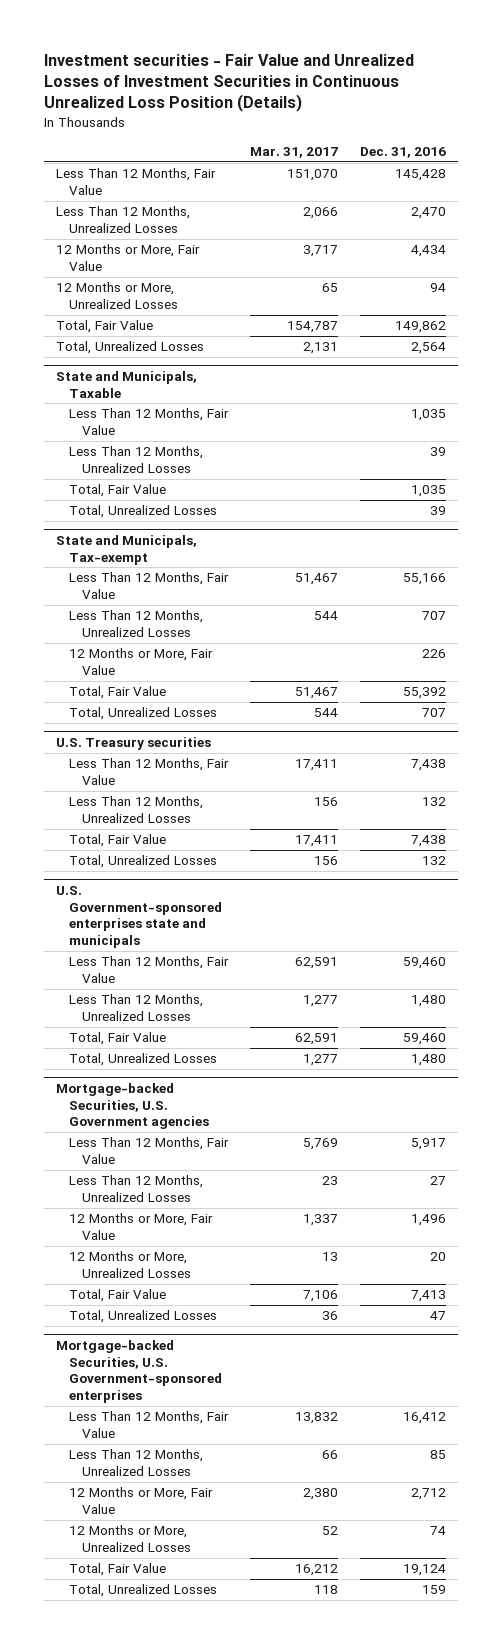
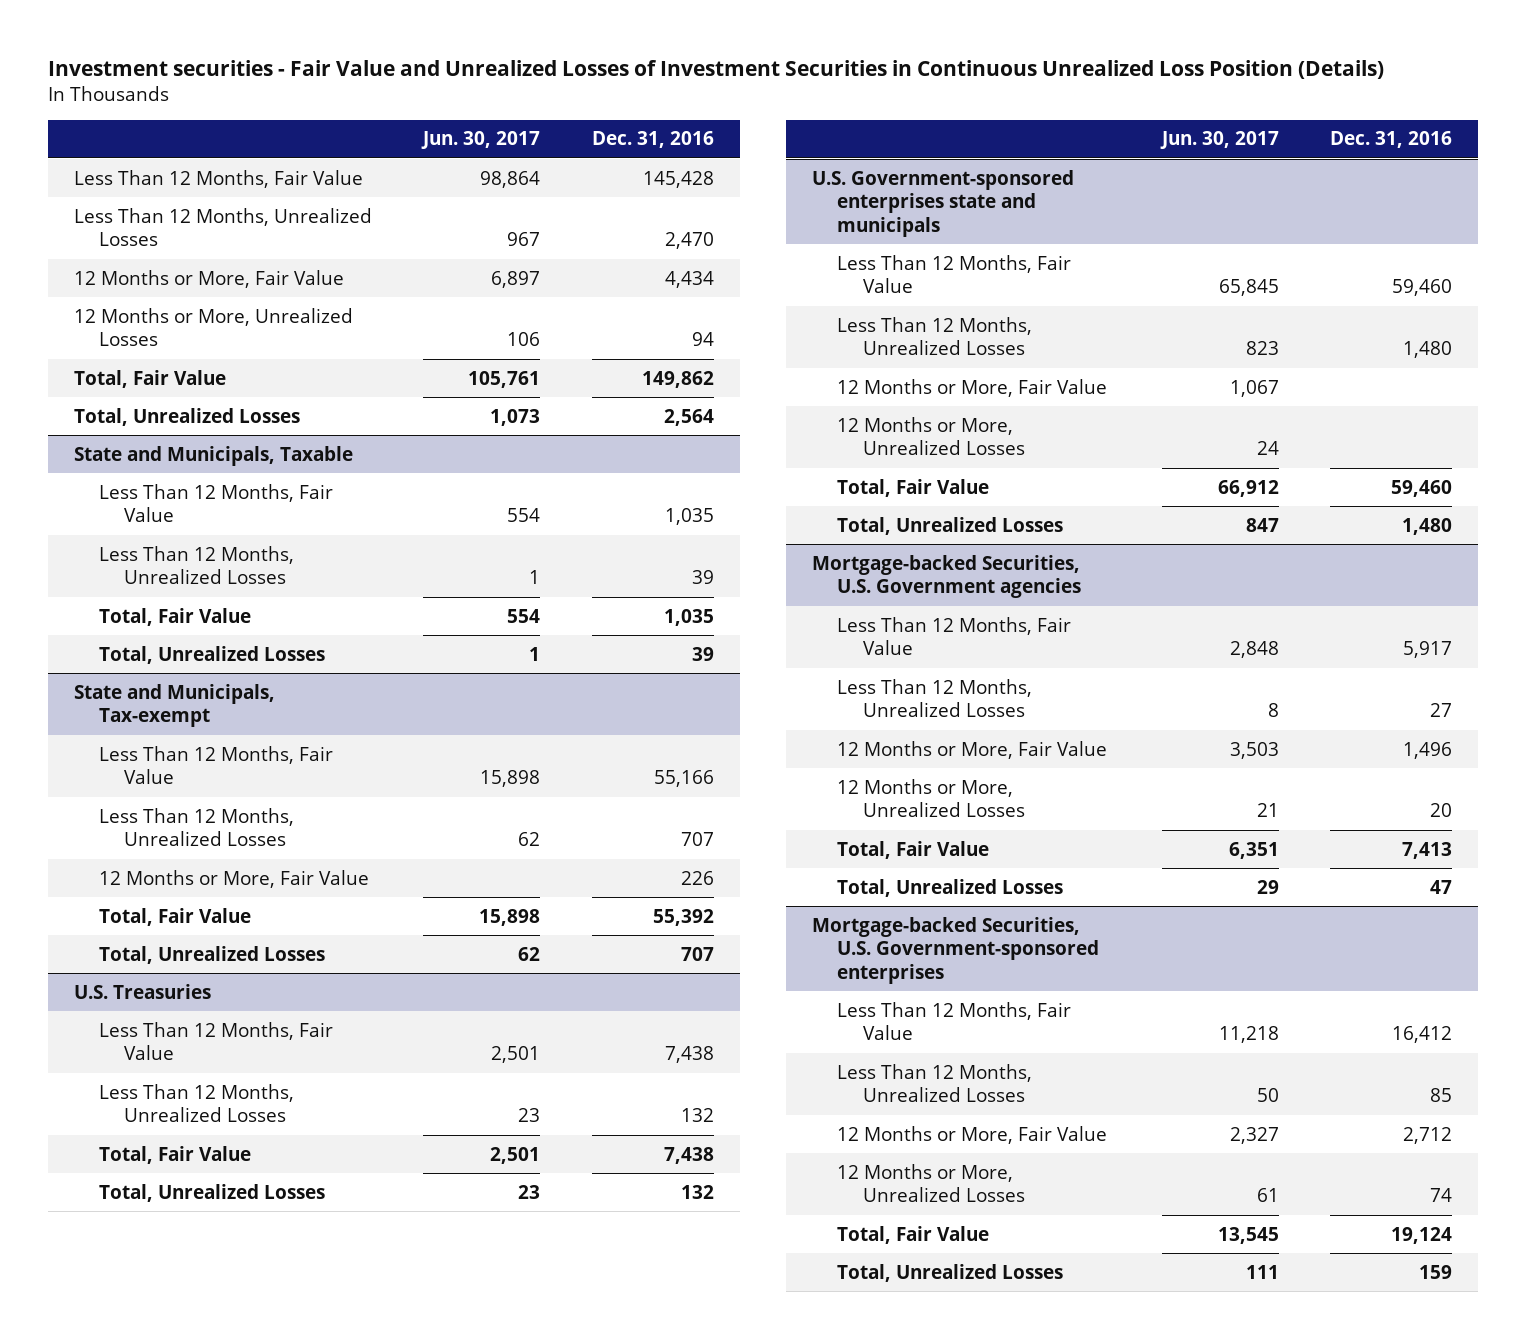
- | Mar. 31, 2017 | Dec. 31, 2016
+ | Jun. 30, 2017 | Dec. 31, 2016
- U.S. Treasury securities
+ U.S. Treasuries
@ U.S. Government-sponsored enterprises state and municipals
+ 12 Months or More, Fair Value | 1,067 |
+ 12 Months or More, Unrealized Losses | 24 |

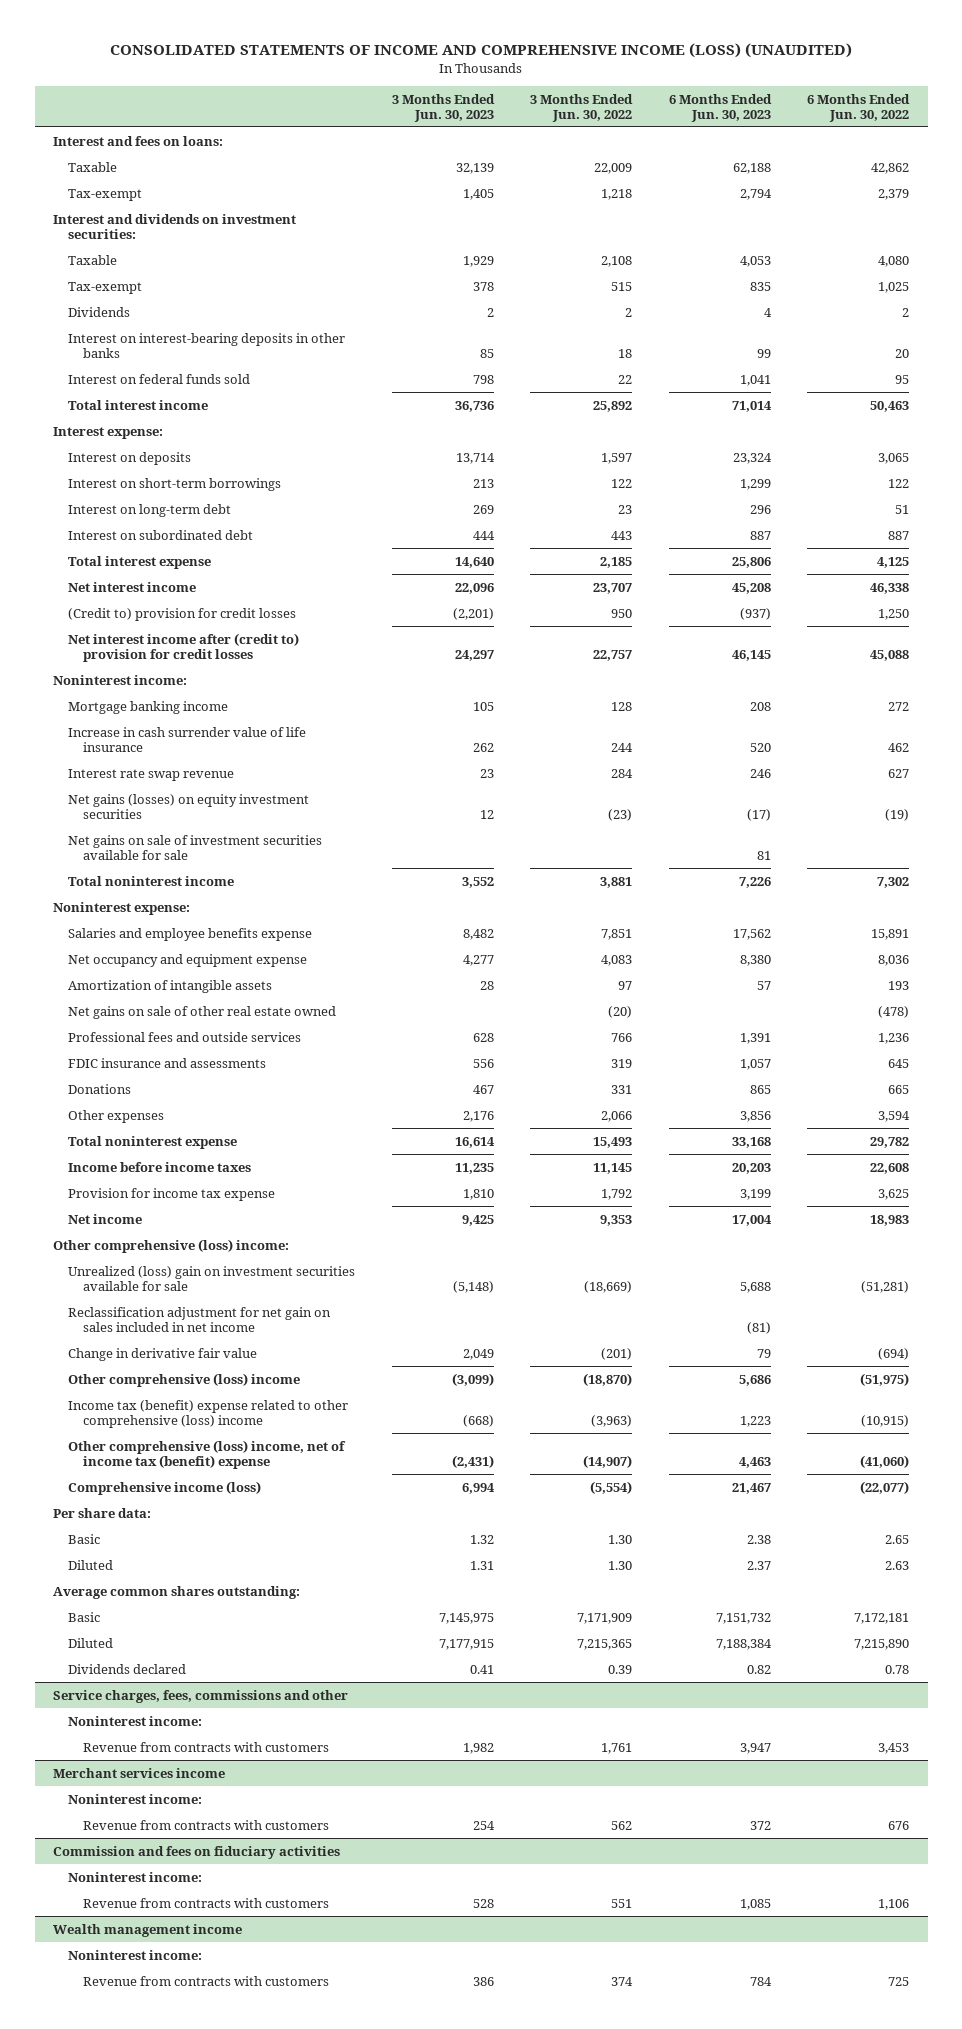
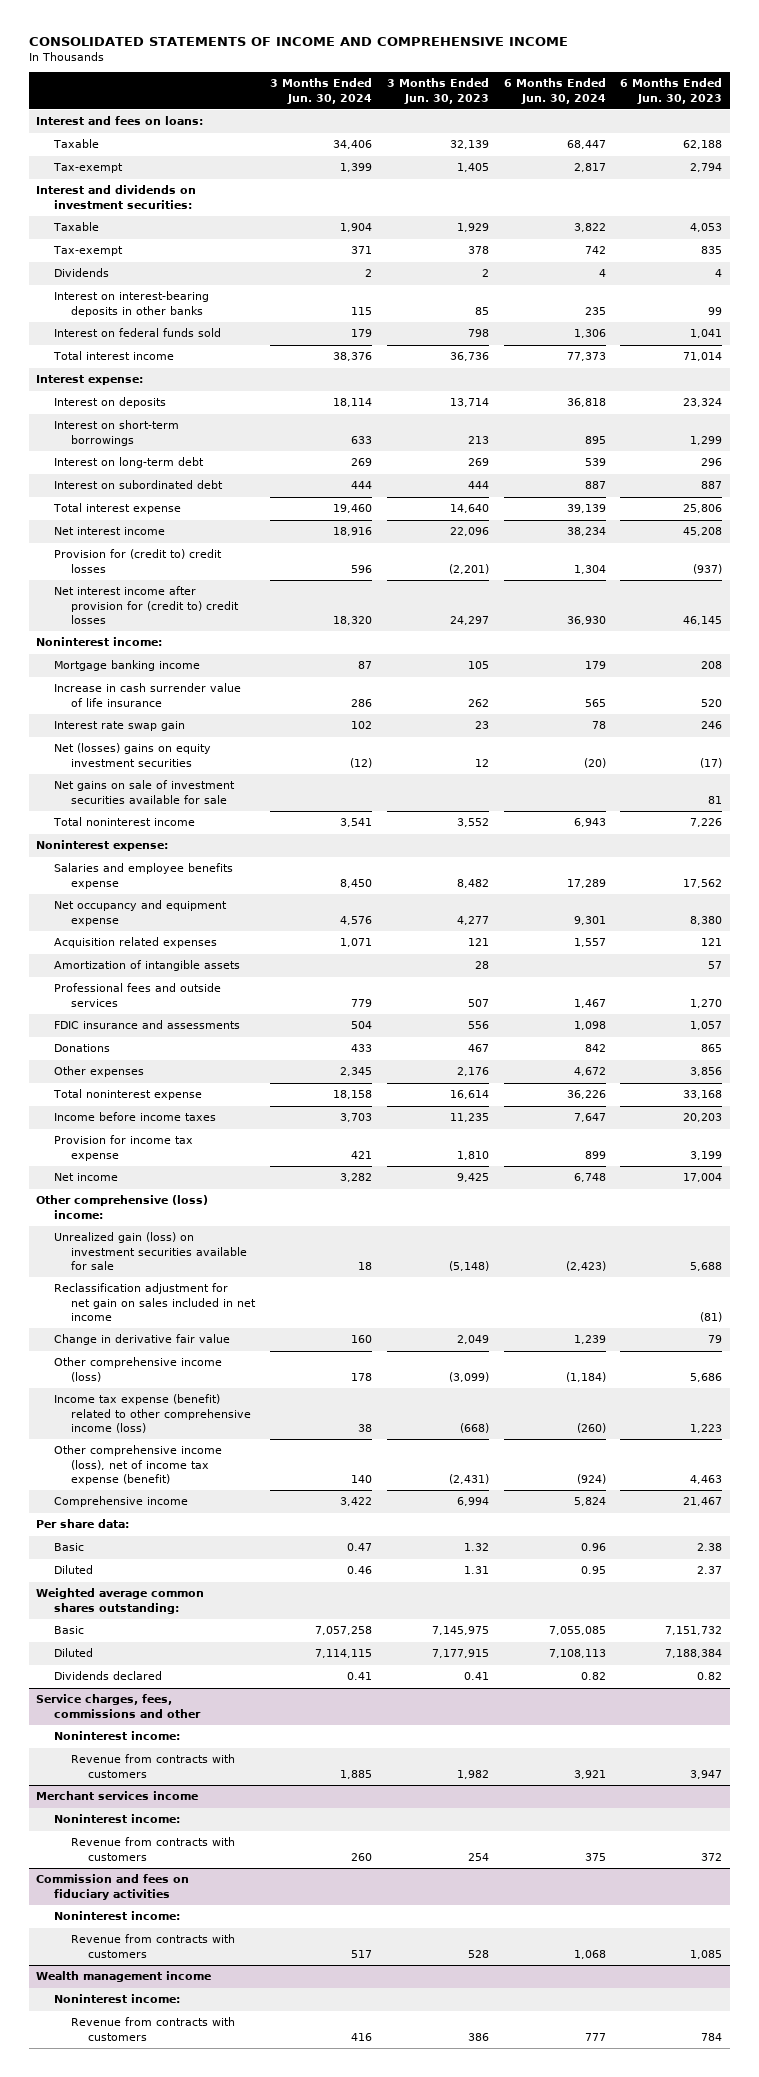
- CONSOLIDATED STATEMENTS OF INCOME AND COMPREHENSIVE INCOME (LOSS) (UNAUDITED)
+ CONSOLIDATED STATEMENTS OF INCOME AND COMPREHENSIVE INCOME
- | 3 Months Ended Jun. 30, 2023 | 3 Months Ended Jun. 30, 2022 | 6 Months Ended Jun. 30, 2023 | 6 Months Ended Jun. 30, 2022
+ | 3 Months Ended Jun. 30, 2024 | 3 Months Ended Jun. 30, 2023 | 6 Months Ended Jun. 30, 2024 | 6 Months Ended Jun. 30, 2023
- (Credit to) provision for credit losses | (2,201) | 950 | (937) | 1,250
- Net interest income after (credit to) provision for credit losses | 24,297 | 22,757 | 46,145 | 45,088
+ Provision for (credit to) credit losses | 596 | (2,201) | 1,304 | (937)
+ Net interest income after provision for (credit to) credit losses | 18,320 | 24,297 | 36,930 | 46,145
- Interest rate swap revenue | 23 | 284 | 246 | 627
- Net gains (losses) on equity investment securities | 12 | (23) | (17) | (19)
+ Interest rate swap gain | 102 | 23 | 78 | 246
+ Net (losses) gains on equity investment securities | (12) | 12 | (20) | (17)
+ Acquisition related expenses | 1,071 | 121 | 1,557 | 121
- Net gains on sale of other real estate owned | | (20) | | (478)
- Professional fees and outside services | 628 | 766 | 1,391 | 1,236
+ Professional fees and outside services | 779 | 507 | 1,467 | 1,270
- Unrealized (loss) gain on investment securities available for sale | (5,148) | (18,669) | 5,688 | (51,281)
+ Unrealized gain (loss) on investment securities available for sale | 18 | (5,148) | (2,423) | 5,688
- Other comprehensive (loss) income | (3,099) | (18,870) | 5,686 | (51,975)
- Income tax (benefit) expense related to other comprehensive (loss) income | (668) | (3,963) | 1,223 | (10,915)
- Other comprehensive (loss) income, net of income tax (benefit) expense | (2,431) | (14,907) | 4,463 | (41,060)
- Comprehensive income (loss) | 6,994 | (5,554) | 21,467 | (22,077)
+ Other comprehensive income (loss) | 178 | (3,099) | (1,184) | 5,686
+ Income tax expense (benefit) related to other comprehensive income (loss) | 38 | (668) | (260) | 1,223
+ Other comprehensive income (loss), net of income tax expense (benefit) | 140 | (2,431) | (924) | 4,463
+ Comprehensive income | 3,422 | 6,994 | 5,824 | 21,467
- Average common shares outstanding:
+ Weighted average common shares outstanding:

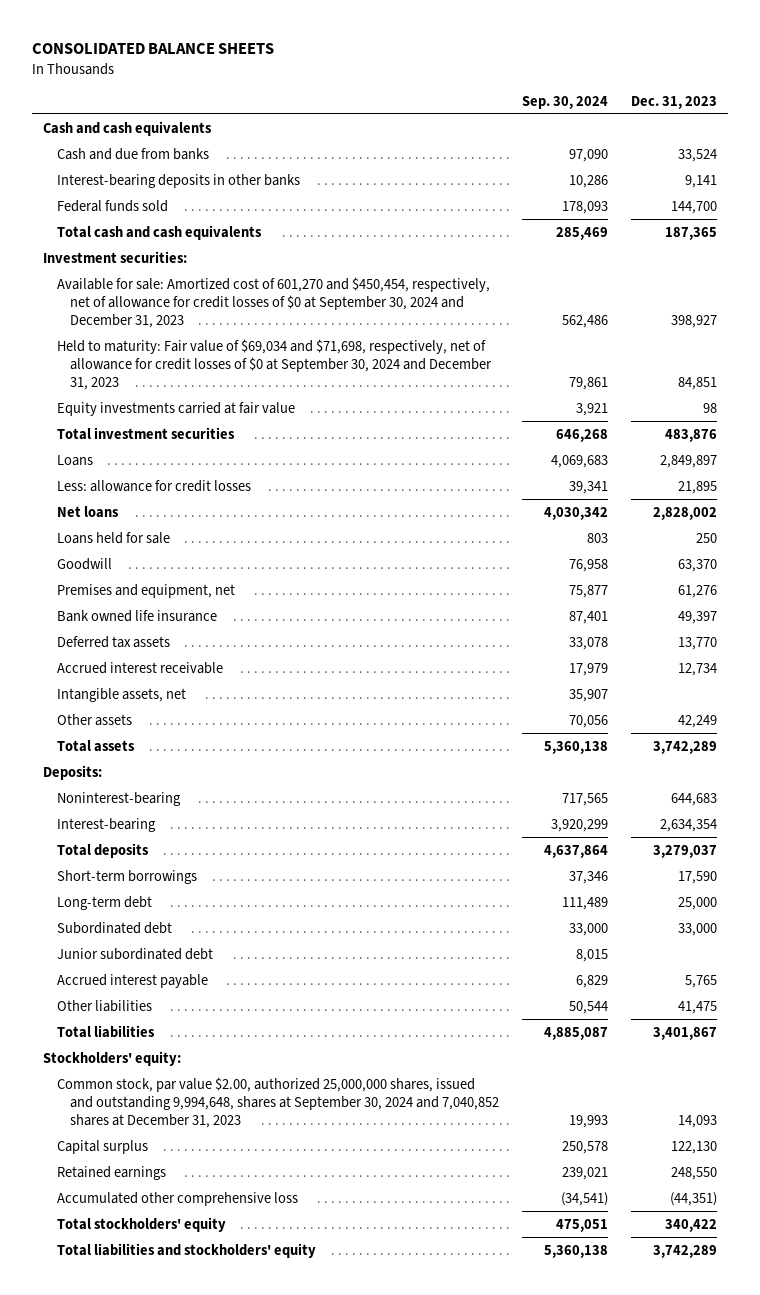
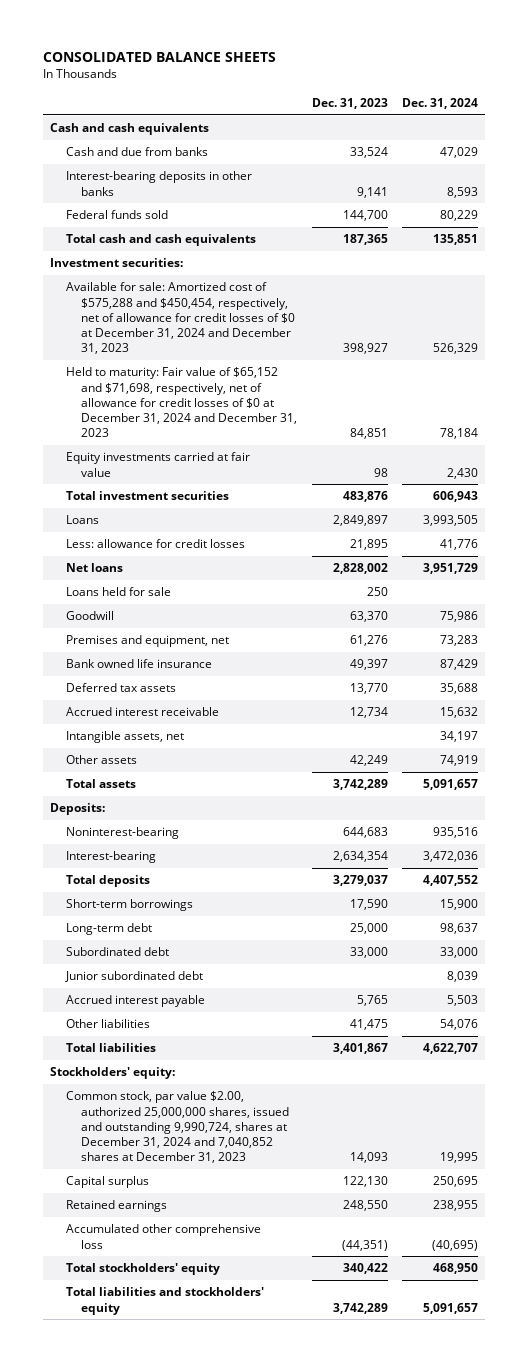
- | Sep. 30, 2024 | Dec. 31, 2023
+ | Dec. 31, 2023 | Dec. 31, 2024
- Available for sale: Amortized cost of 601,270 and $450,454, respectively, net of allowance for credit losses of $0 at September 30, 2024 and December 31, 2023 | 562,486 | 398,927
- Held to maturity: Fair value of $69,034 and $71,698, respectively, net of allowance for credit losses of $0 at September 30, 2024 and December 31, 2023 | 79,861 | 84,851
+ Available for sale: Amortized cost of $575,288 and $450,454, respectively, net of allowance for credit losses of $0 at December 31, 2024 and December 31, 2023 | 398,927 | 526,329
+ Held to maturity: Fair value of $65,152 and $71,698, respectively, net of allowance for credit losses of $0 at December 31, 2024 and December 31, 2023 | 84,851 | 78,184
- Common stock, par value $2.00, authorized 25,000,000 shares, issued and outstanding 9,994,648, shares at September 30, 2024 and 7,040,852 shares at December 31, 2023 | 19,993 | 14,093
+ Common stock, par value $2.00, authorized 25,000,000 shares, issued and outstanding 9,990,724, shares at December 31, 2024 and 7,040,852 shares at December 31, 2023 | 14,093 | 19,995

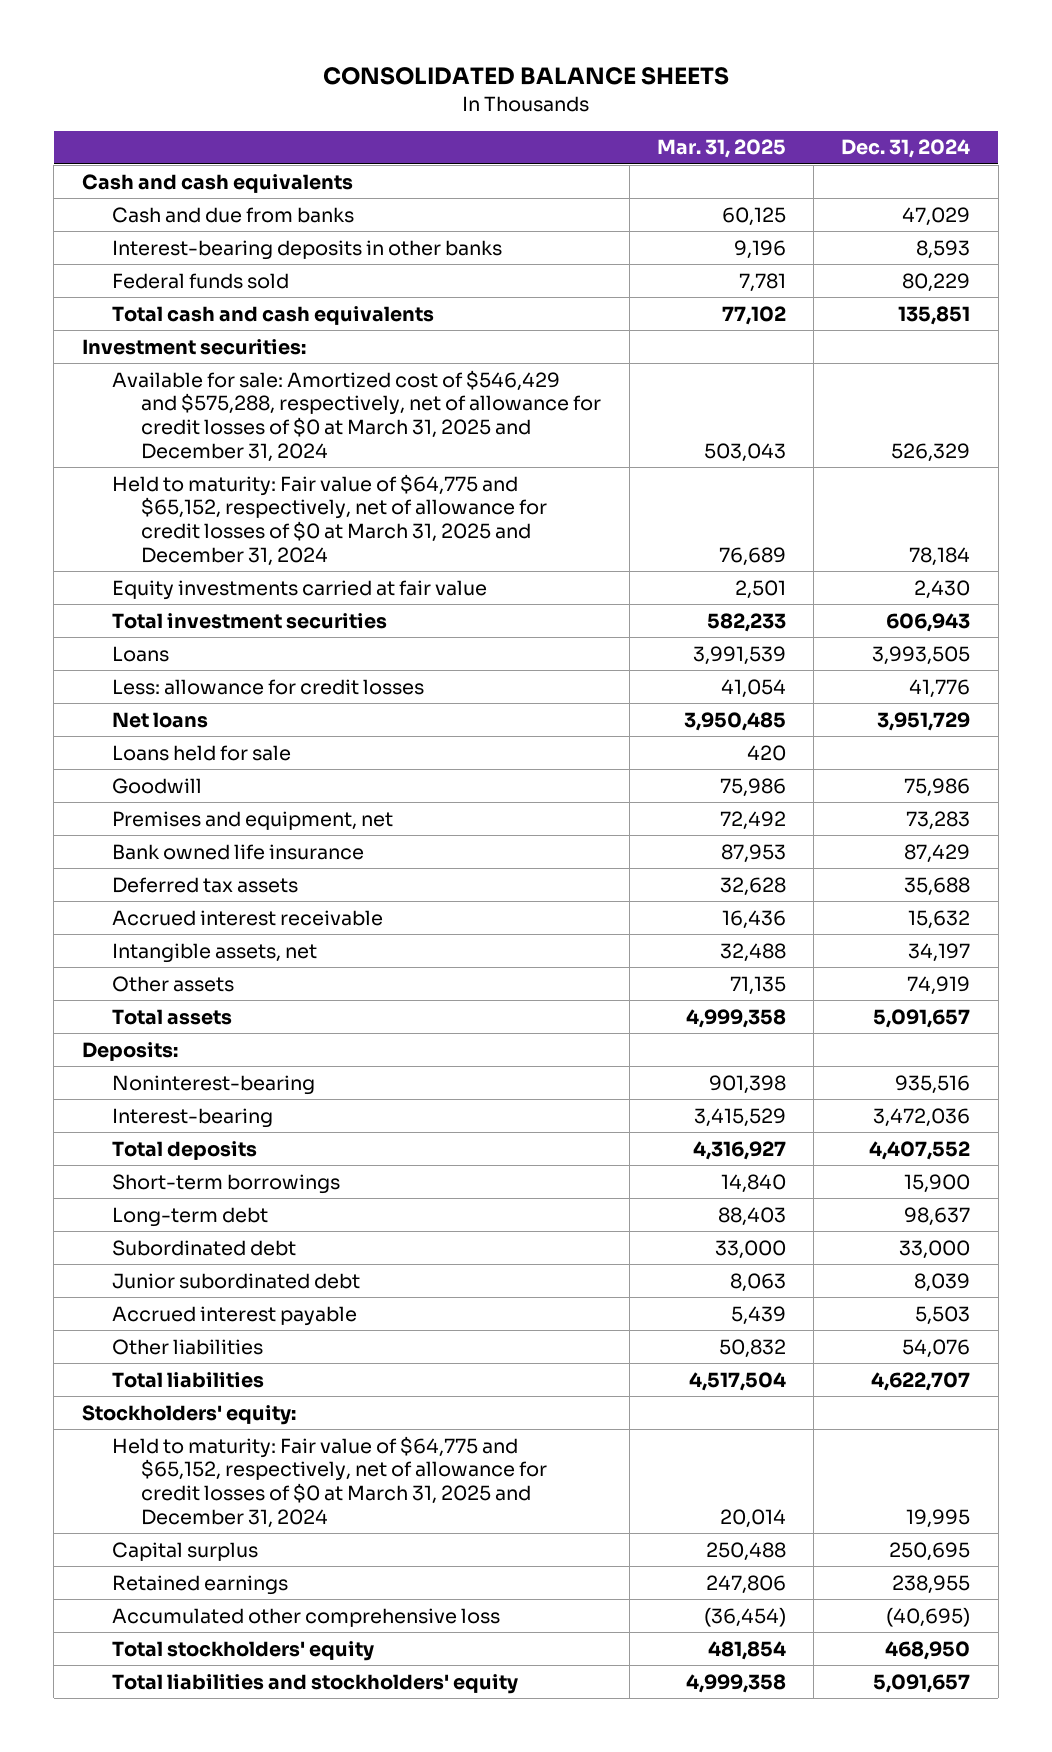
- | Dec. 31, 2023 | Dec. 31, 2024
+ | Mar. 31, 2025 | Dec. 31, 2024
- Available for sale: Amortized cost of $575,288 and $450,454, respectively, net of allowance for credit losses of $0 at December 31, 2024 and December 31, 2023 | 398,927 | 526,329
- Held to maturity: Fair value of $65,152 and $71,698, respectively, net of allowance for credit losses of $0 at December 31, 2024 and December 31, 2023 | 84,851 | 78,184
+ Available for sale: Amortized cost of $546,429 and $575,288, respectively, net of allowance for credit losses of $0 at March 31, 2025 and December 31, 2024 | 503,043 | 526,329
+ Held to maturity: Fair value of $64,775 and $65,152, respectively, net of allowance for credit losses of $0 at March 31, 2025 and December 31, 2024 | 76,689 | 78,184
- Common stock, par value $2.00, authorized 25,000,000 shares, issued and outstanding 9,990,724, shares at December 31, 2024 and 7,040,852 shares at December 31, 2023 | 14,093 | 19,995
+ Held to maturity: Fair value of $64,775 and $65,152, respectively, net of allowance for credit losses of $0 at March 31, 2025 and December 31, 2024 | 20,014 | 19,995

